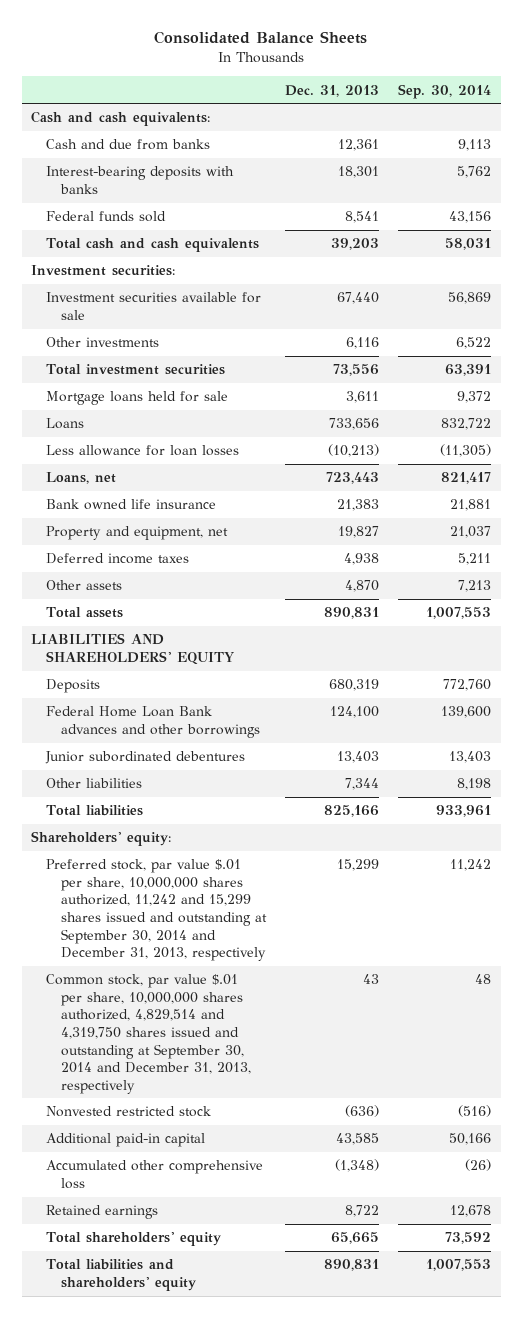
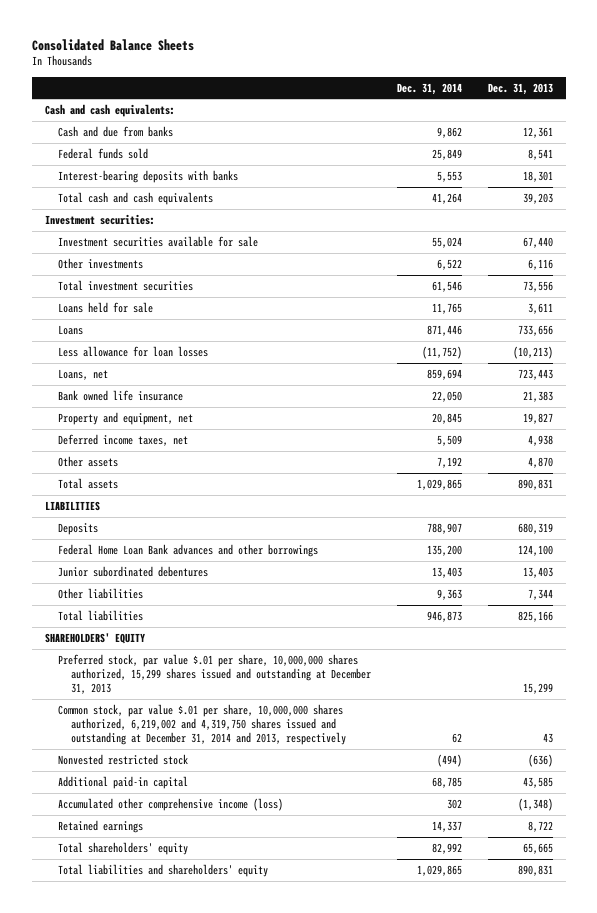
- | Dec. 31, 2013 | Sep. 30, 2014
+ | Dec. 31, 2014 | Dec. 31, 2013
moved down: Interest-bearing deposits with banks | 5,553 | 18,301
- Mortgage loans held for sale | 3,611 | 9,372
+ Loans held for sale | 11,765 | 3,611
- Deferred income taxes | 4,938 | 5,211
+ Deferred income taxes, net | 5,509 | 4,938
- LIABILITIES AND SHAREHOLDERS' EQUITY
+ LIABILITIES
- Shareholders' equity:
- Preferred stock, par value $.01 per share, 10,000,000 shares authorized, 11,242 and 15,299 shares issued and outstanding at September 30, 2014 and December 31, 2013, respectively | 15,299 | 11,242
- Common stock, par value $.01 per share, 10,000,000 shares authorized, 4,829,514 and 4,319,750 shares issued and outstanding at September 30, 2014 and December 31, 2013, respectively | 43 | 48
+ SHAREHOLDERS' EQUITY
+ Preferred stock, par value $.01 per share, 10,000,000 shares authorized, 15,299 shares issued and outstanding at December 31, 2013 | | 15,299
+ Common stock, par value $.01 per share, 10,000,000 shares authorized, 6,219,002 and 4,319,750 shares issued and outstanding at December 31, 2014 and 2013, respectively | 62 | 43
- Accumulated other comprehensive loss | (1,348) | (26)
+ Accumulated other comprehensive income (loss) | 302 | (1,348)

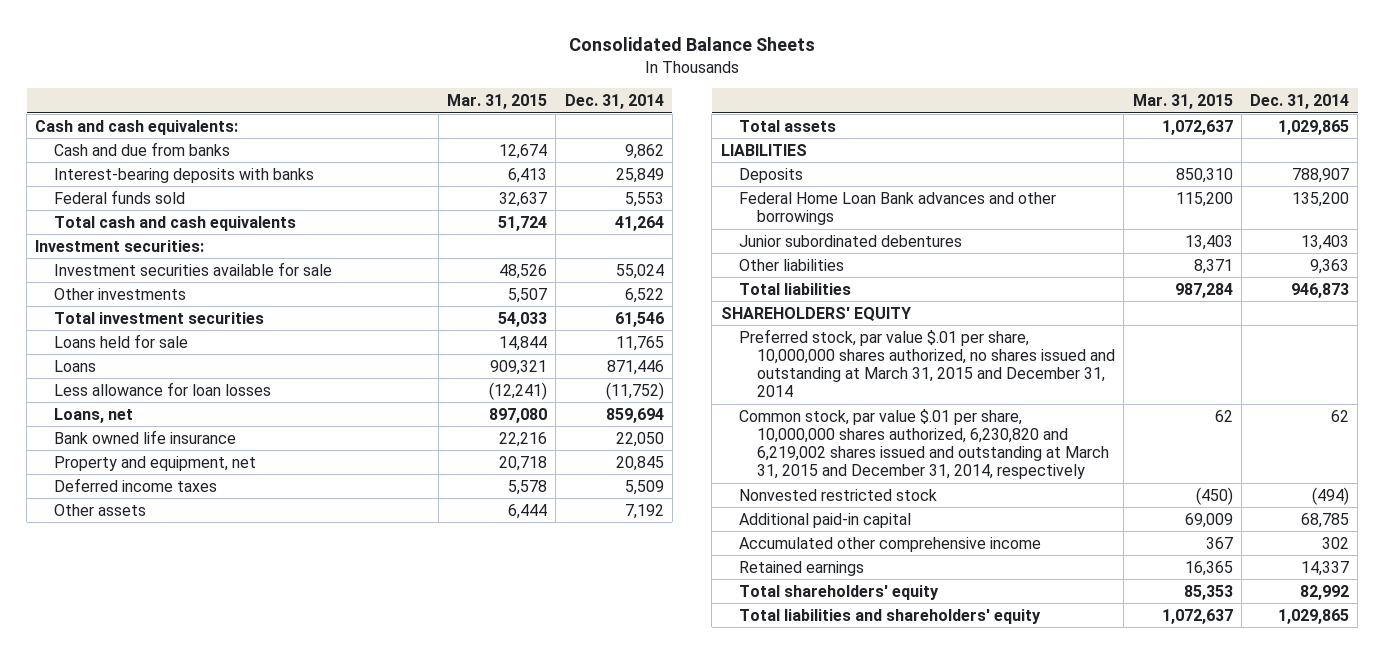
- | Dec. 31, 2014 | Dec. 31, 2013
+ | Mar. 31, 2015 | Dec. 31, 2014
- Federal funds sold | 25,849 | 8,541
- Interest-bearing deposits with banks | 5,553 | 18,301
+ Interest-bearing deposits with banks | 6,413 | 25,849
+ Federal funds sold | 32,637 | 5,553
- Deferred income taxes, net | 5,509 | 4,938
+ Deferred income taxes | 5,578 | 5,509
- Preferred stock, par value $.01 per share, 10,000,000 shares authorized, 15,299 shares issued and outstanding at December 31, 2013 | | 15,299
- Common stock, par value $.01 per share, 10,000,000 shares authorized, 6,219,002 and 4,319,750 shares issued and outstanding at December 31, 2014 and 2013, respectively | 62 | 43
+ Preferred stock, par value $.01 per share, 10,000,000 shares authorized, no shares issued and outstanding at March 31, 2015 and December 31, 2014
+ Common stock, par value $.01 per share, 10,000,000 shares authorized, 6,230,820 and 6,219,002 shares issued and outstanding at March 31, 2015 and December 31, 2014, respectively | 62 | 62
- Accumulated other comprehensive income (loss) | 302 | (1,348)
+ Accumulated other comprehensive income | 367 | 302

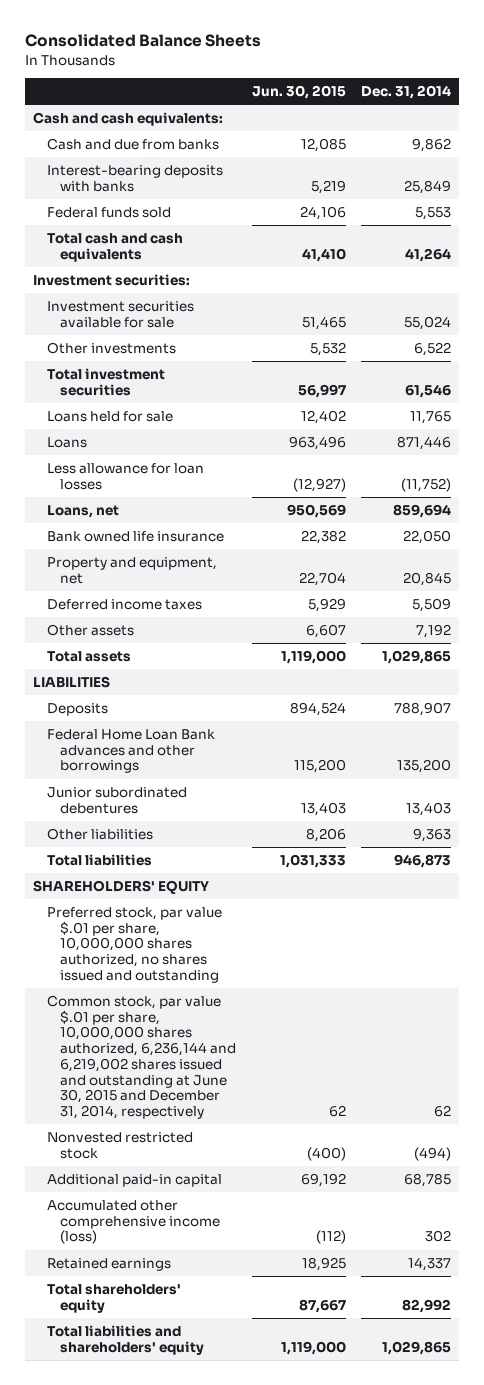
- | Mar. 31, 2015 | Dec. 31, 2014
+ | Jun. 30, 2015 | Dec. 31, 2014
- Preferred stock, par value $.01 per share, 10,000,000 shares authorized, no shares issued and outstanding at March 31, 2015 and December 31, 2014
- Common stock, par value $.01 per share, 10,000,000 shares authorized, 6,230,820 and 6,219,002 shares issued and outstanding at March 31, 2015 and December 31, 2014, respectively | 62 | 62
+ Preferred stock, par value $.01 per share, 10,000,000 shares authorized, no shares issued and outstanding
+ Common stock, par value $.01 per share, 10,000,000 shares authorized, 6,236,144 and 6,219,002 shares issued and outstanding at June 30, 2015 and December 31, 2014, respectively | 62 | 62
- Accumulated other comprehensive income | 367 | 302
+ Accumulated other comprehensive income (loss) | (112) | 302

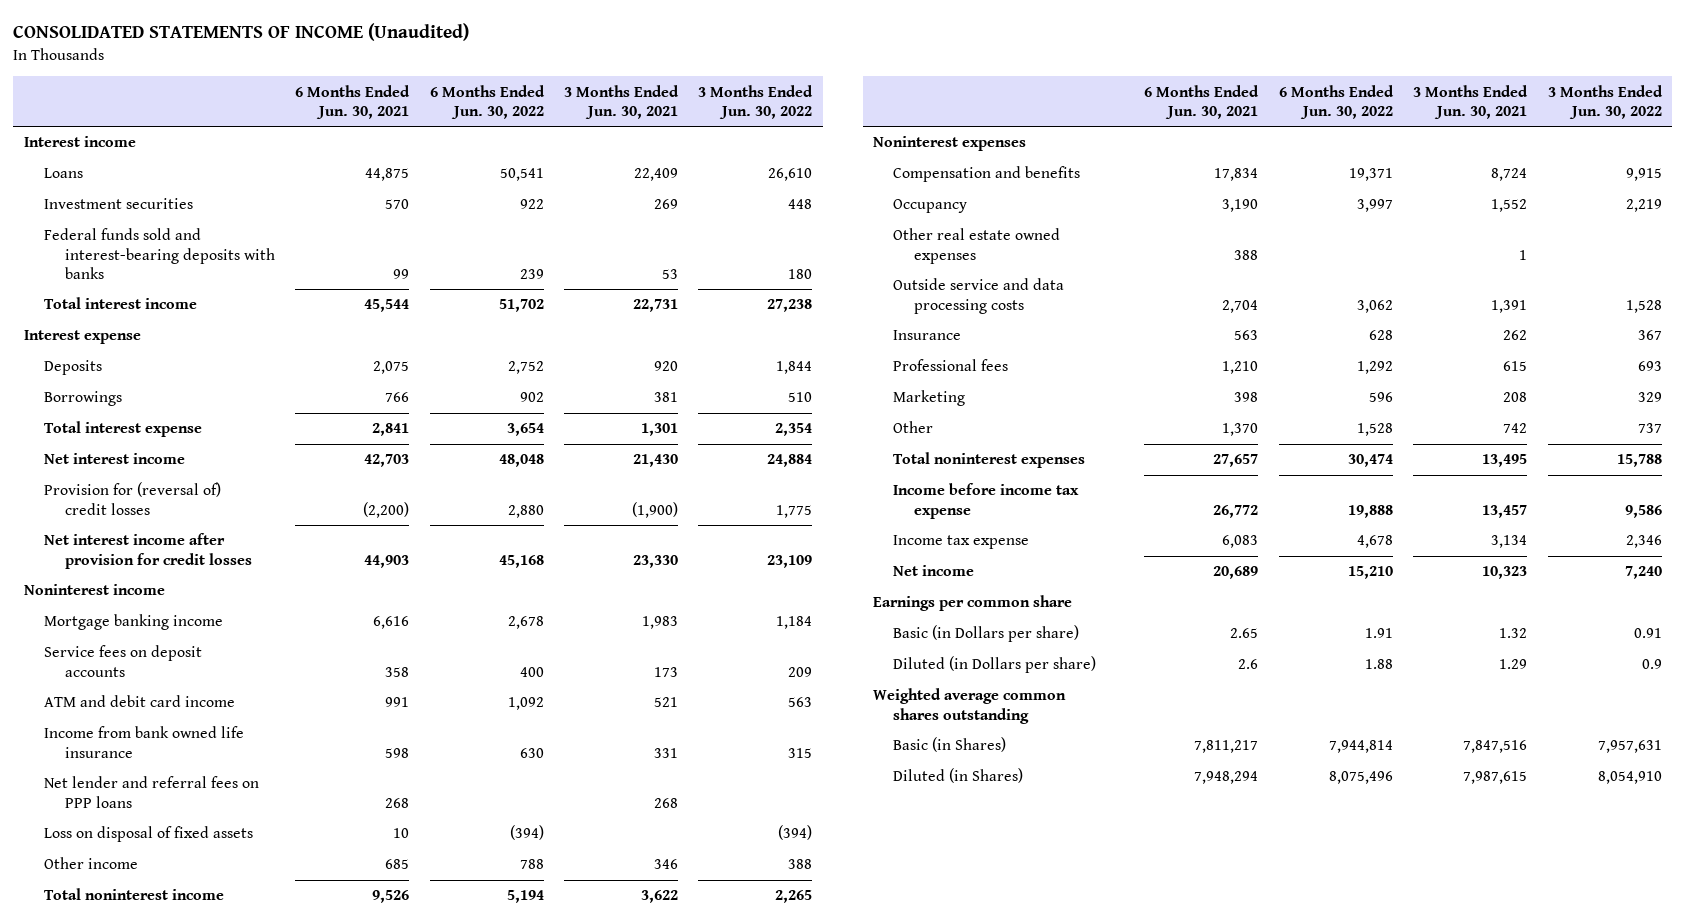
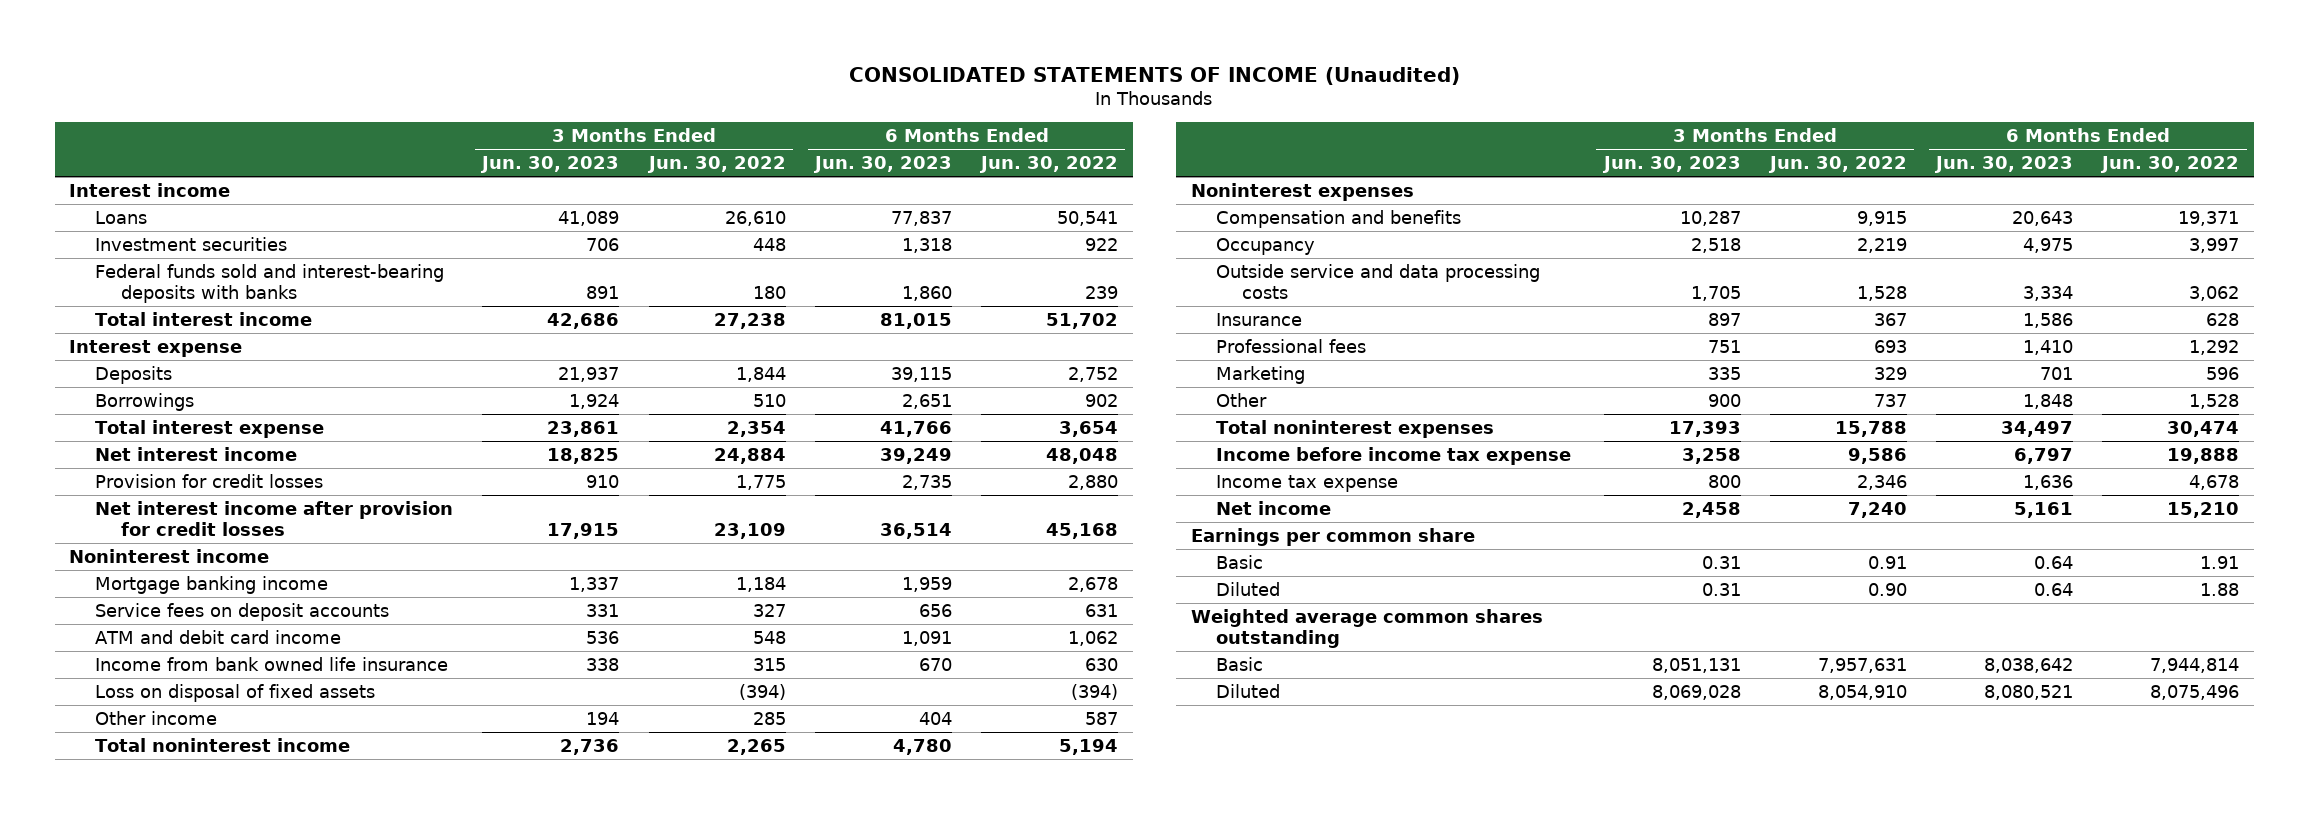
- | 6 Months Ended Jun. 30, 2021 | 6 Months Ended Jun. 30, 2022 | 3 Months Ended Jun. 30, 2021 | 3 Months Ended Jun. 30, 2022
+ | 3 Months Ended Jun. 30, 2023 | 3 Months Ended Jun. 30, 2022 | 6 Months Ended Jun. 30, 2023 | 6 Months Ended Jun. 30, 2022
- Provision for (reversal of) credit losses | (2,200) | 2,880 | (1,900) | 1,775
+ Provision for credit losses | 910 | 1,775 | 2,735 | 2,880
- Service fees on deposit accounts | 358 | 400 | 173 | 209
- ATM and debit card income | 991 | 1,092 | 521 | 563
+ Service fees on deposit accounts | 331 | 327 | 656 | 631
+ ATM and debit card income | 536 | 548 | 1,091 | 1,062
- Net lender and referral fees on PPP loans | 268 | | 268 |
- Other income | 685 | 788 | 346 | 388
+ Other income | 194 | 285 | 404 | 587
- Other real estate owned expenses | 388 | | 1 |
- Basic (in Dollars per share) | 2.65 | 1.91 | 1.32 | 0.91
- Diluted (in Dollars per share) | 2.6 | 1.88 | 1.29 | 0.9
+ Basic | 0.31 | 0.91 | 0.64 | 1.91
+ Diluted | 0.31 | 0.90 | 0.64 | 1.88
- Basic (in Shares) | 7,811,217 | 7,944,814 | 7,847,516 | 7,957,631
- Diluted (in Shares) | 7,948,294 | 8,075,496 | 7,987,615 | 8,054,910
+ Basic | 8,051,131 | 7,957,631 | 8,038,642 | 7,944,814
+ Diluted | 8,069,028 | 8,054,910 | 8,080,521 | 8,075,496

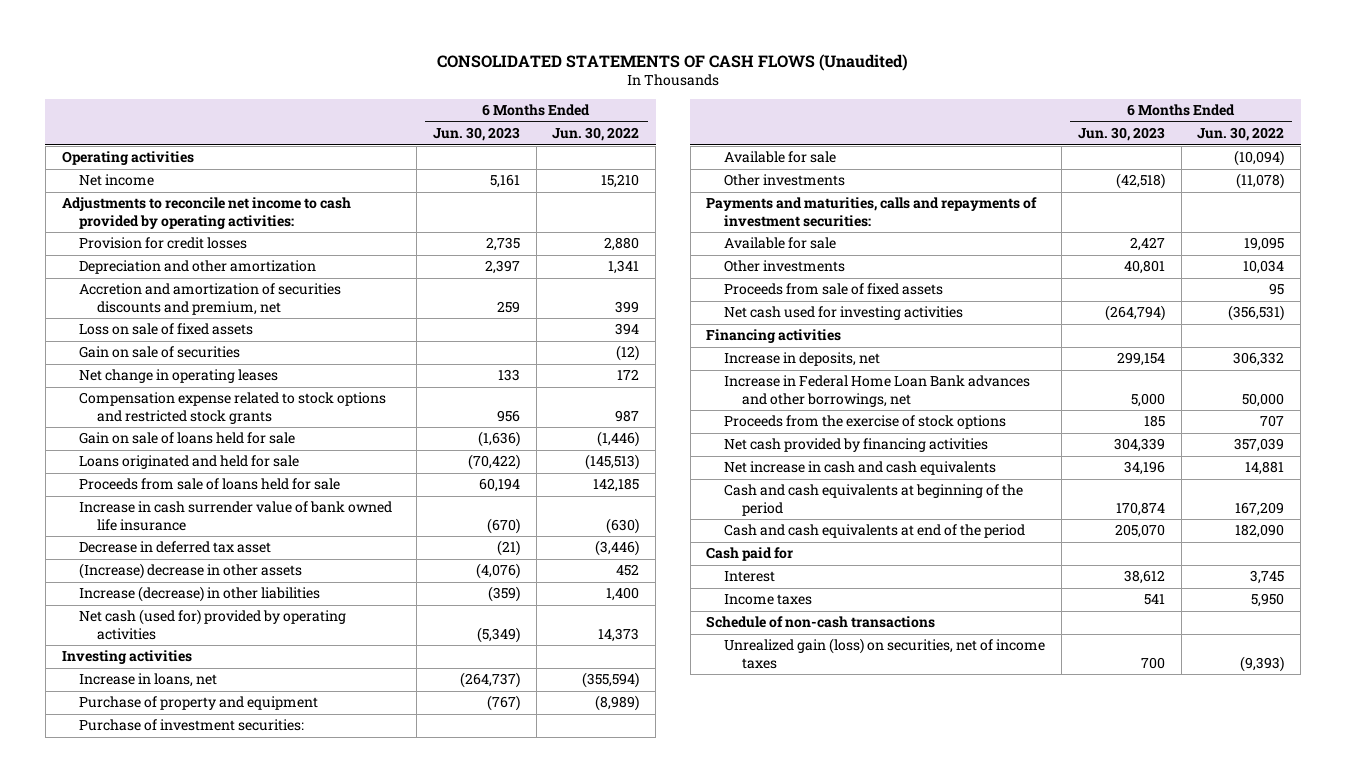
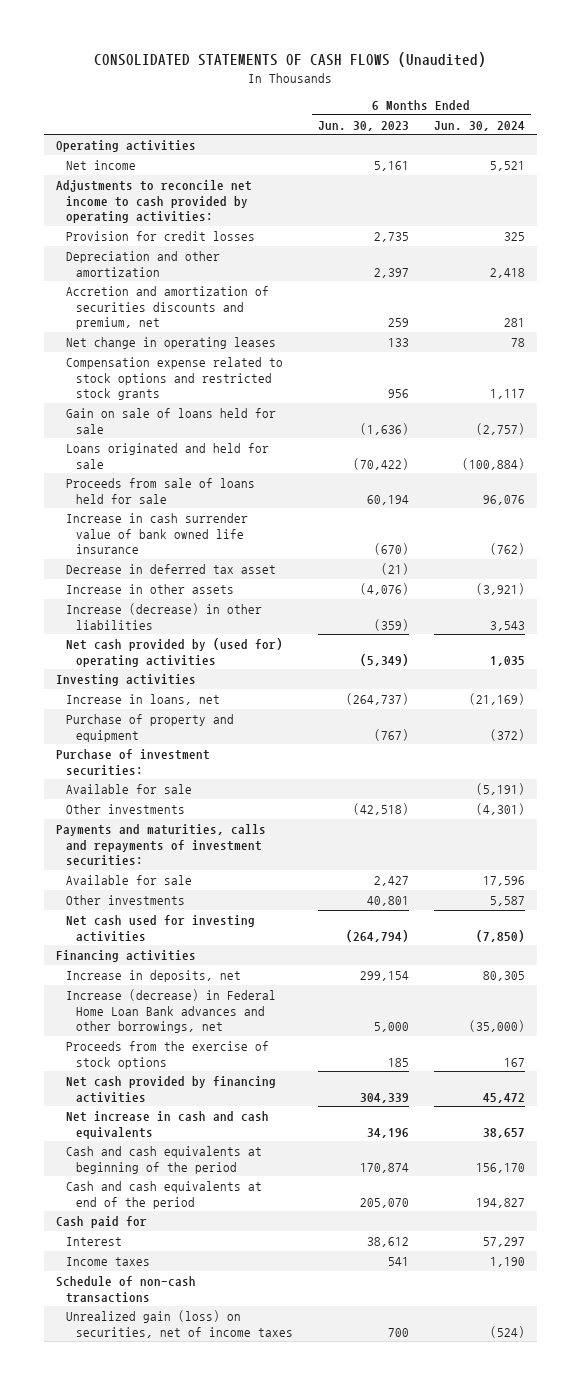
- | 6 Months Ended Jun. 30, 2023 | 6 Months Ended Jun. 30, 2022
+ | 6 Months Ended Jun. 30, 2023 | 6 Months Ended Jun. 30, 2024
- Loss on sale of fixed assets | | 394
- Gain on sale of securities | | (12)
- (Increase) decrease in other assets | (4,076) | 452
+ Increase in other assets | (4,076) | (3,921)
- Net cash (used for) provided by operating activities | (5,349) | 14,373
+ Net cash provided by (used for) operating activities | (5,349) | 1,035
- Proceeds from sale of fixed assets | | 95
- Increase in Federal Home Loan Bank advances and other borrowings, net | 5,000 | 50,000
+ Increase (decrease) in Federal Home Loan Bank advances and other borrowings, net | 5,000 | (35,000)

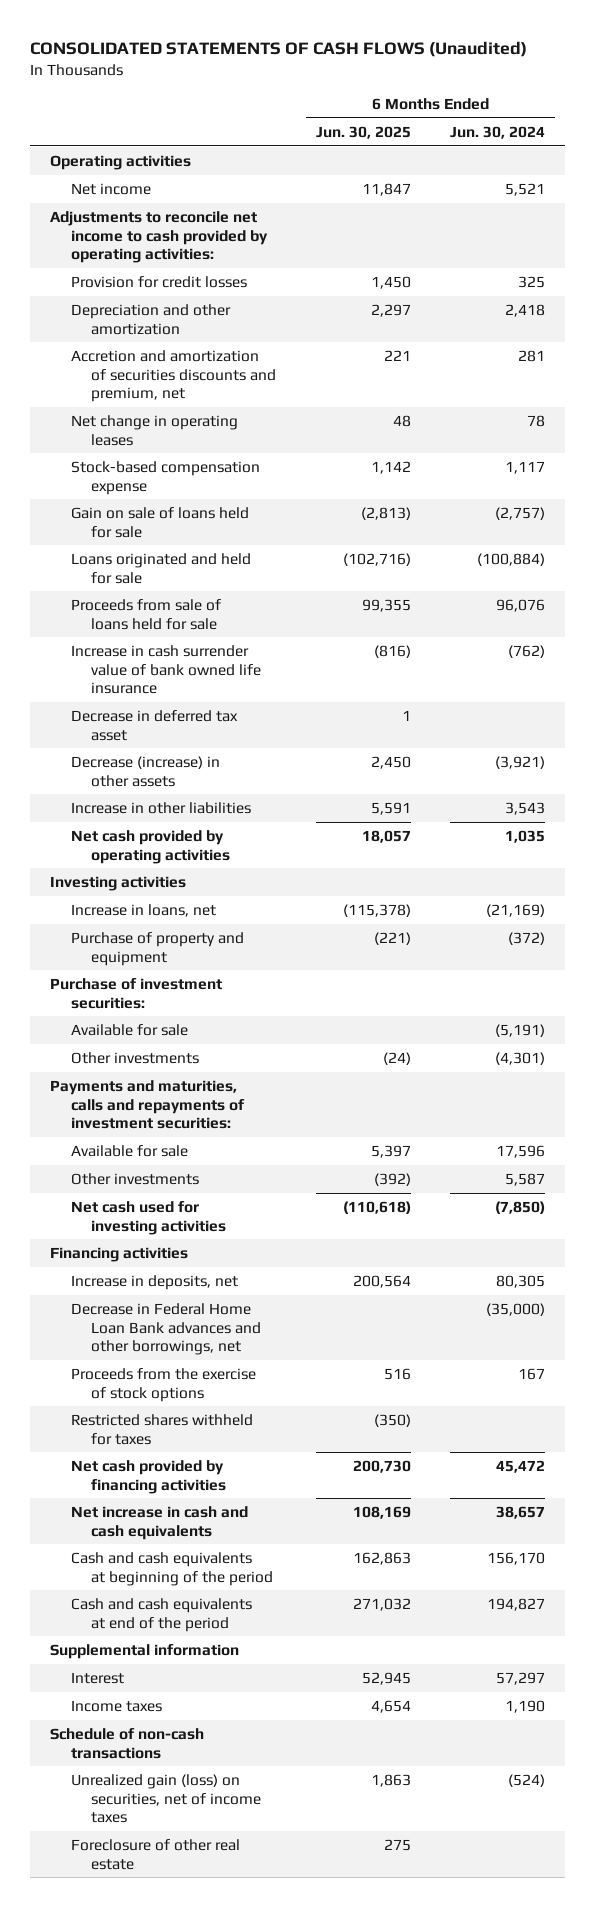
- | 6 Months Ended Jun. 30, 2023 | 6 Months Ended Jun. 30, 2024
+ | 6 Months Ended Jun. 30, 2025 | 6 Months Ended Jun. 30, 2024
- Compensation expense related to stock options and restricted stock grants | 956 | 1,117
+ Stock-based compensation expense | 1,142 | 1,117
- Increase in other assets | (4,076) | (3,921)
- Increase (decrease) in other liabilities | (359) | 3,543
- Net cash provided by (used for) operating activities | (5,349) | 1,035
+ Decrease (increase) in other assets | 2,450 | (3,921)
+ Increase in other liabilities | 5,591 | 3,543
+ Net cash provided by operating activities | 18,057 | 1,035
- Increase (decrease) in Federal Home Loan Bank advances and other borrowings, net | 5,000 | (35,000)
+ Decrease in Federal Home Loan Bank advances and other borrowings, net | | (35,000)
+ Restricted shares withheld for taxes | (350) |
- Cash paid for
+ Supplemental information
+ Foreclosure of other real estate | 275 |

